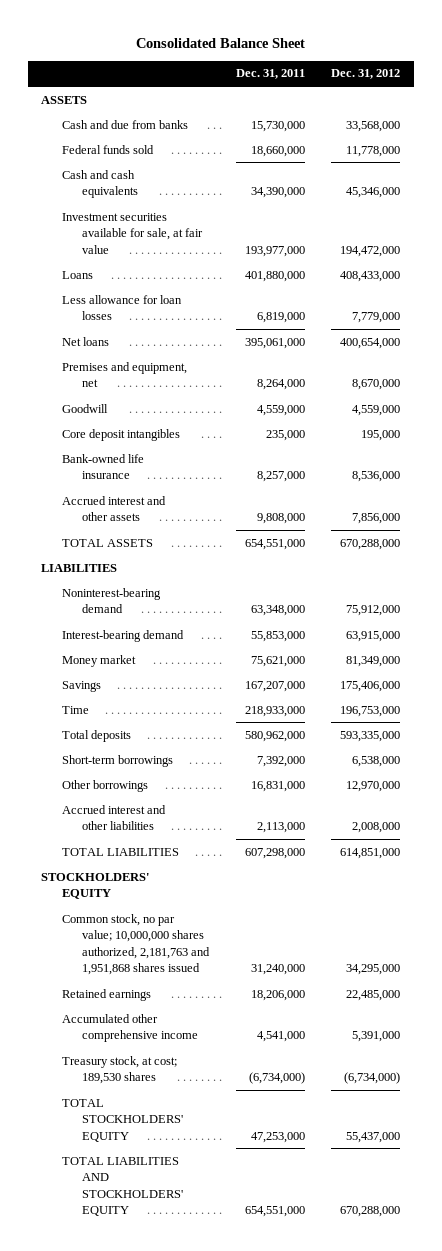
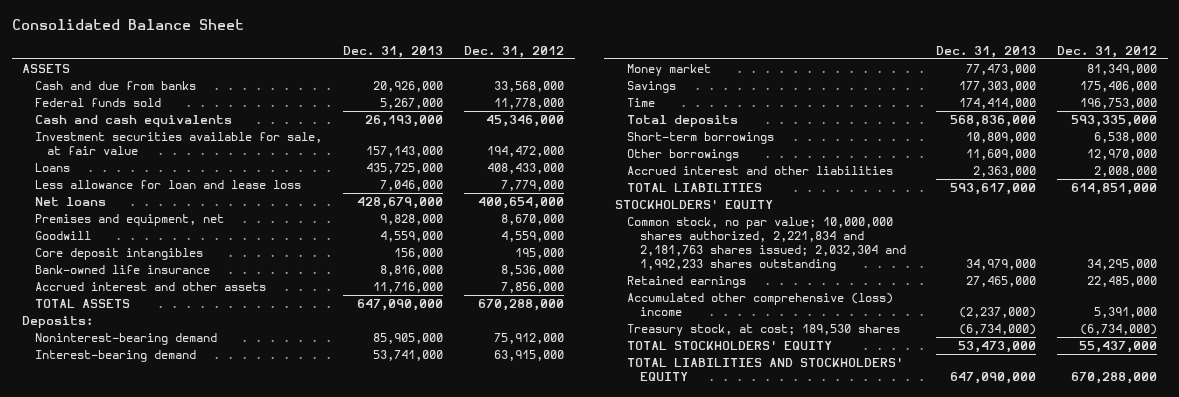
- | Dec. 31, 2011 | Dec. 31, 2012
+ | Dec. 31, 2013 | Dec. 31, 2012
- Less allowance for loan losses | 6,819,000 | 7,779,000
+ Less allowance for loan and lease loss | 7,046,000 | 7,779,000
- LIABILITIES
+ Deposits:
- Common stock, no par value; 10,000,000 shares authorized, 2,181,763 and 1,951,868 shares issued | 31,240,000 | 34,295,000
+ Common stock, no par value; 10,000,000 shares authorized, 2,221,834 and 2,181,763 shares issued; 2,032,304 and 1,992,233 shares outstanding | 34,979,000 | 34,295,000
- Accumulated other comprehensive income | 4,541,000 | 5,391,000
+ Accumulated other comprehensive (loss) income | (2,237,000) | 5,391,000

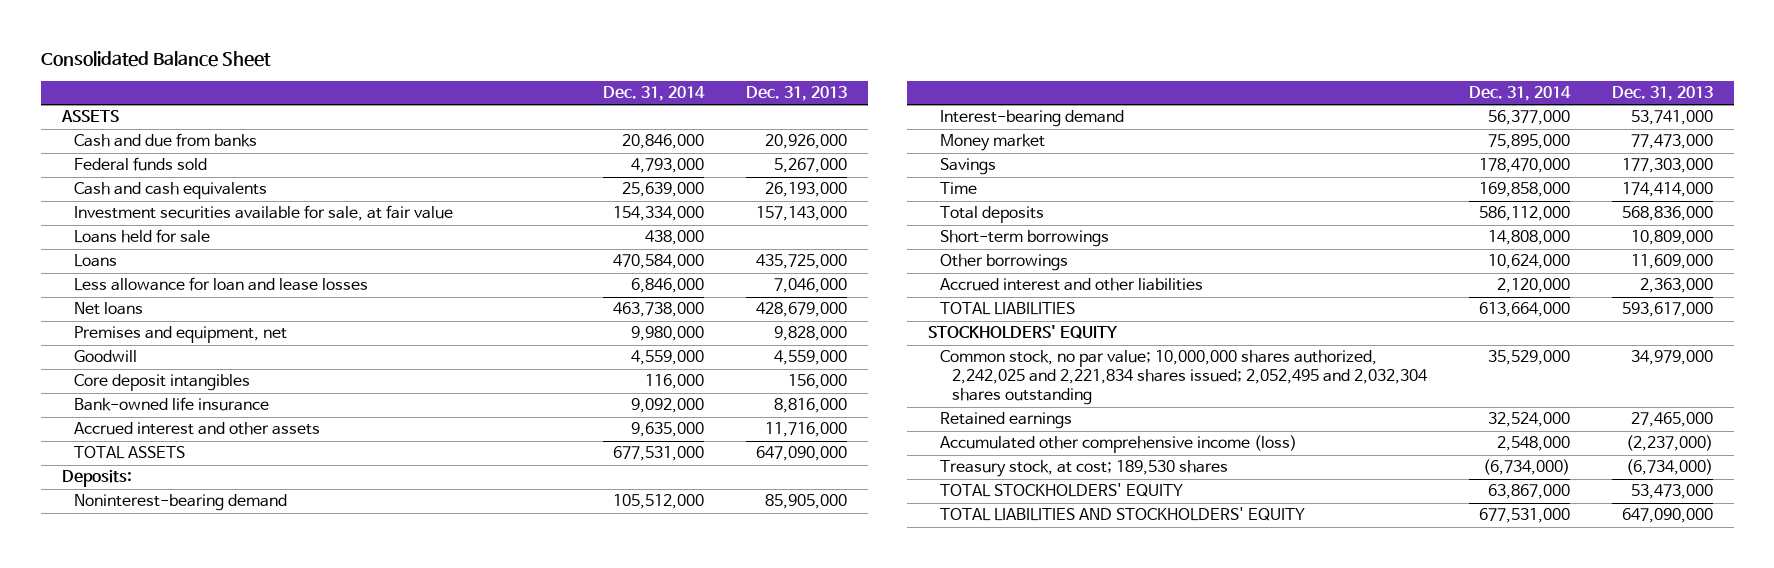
- | Dec. 31, 2013 | Dec. 31, 2012
+ | Dec. 31, 2014 | Dec. 31, 2013
+ Loans held for sale | 438,000 |
- Less allowance for loan and lease loss | 7,046,000 | 7,779,000
+ Less allowance for loan and lease losses | 6,846,000 | 7,046,000
- Common stock, no par value; 10,000,000 shares authorized, 2,221,834 and 2,181,763 shares issued; 2,032,304 and 1,992,233 shares outstanding | 34,979,000 | 34,295,000
+ Common stock, no par value; 10,000,000 shares authorized, 2,242,025 and 2,221,834 shares issued; 2,052,495 and 2,032,304 shares outstanding | 35,529,000 | 34,979,000
- Accumulated other comprehensive (loss) income | (2,237,000) | 5,391,000
+ Accumulated other comprehensive income (loss) | 2,548,000 | (2,237,000)

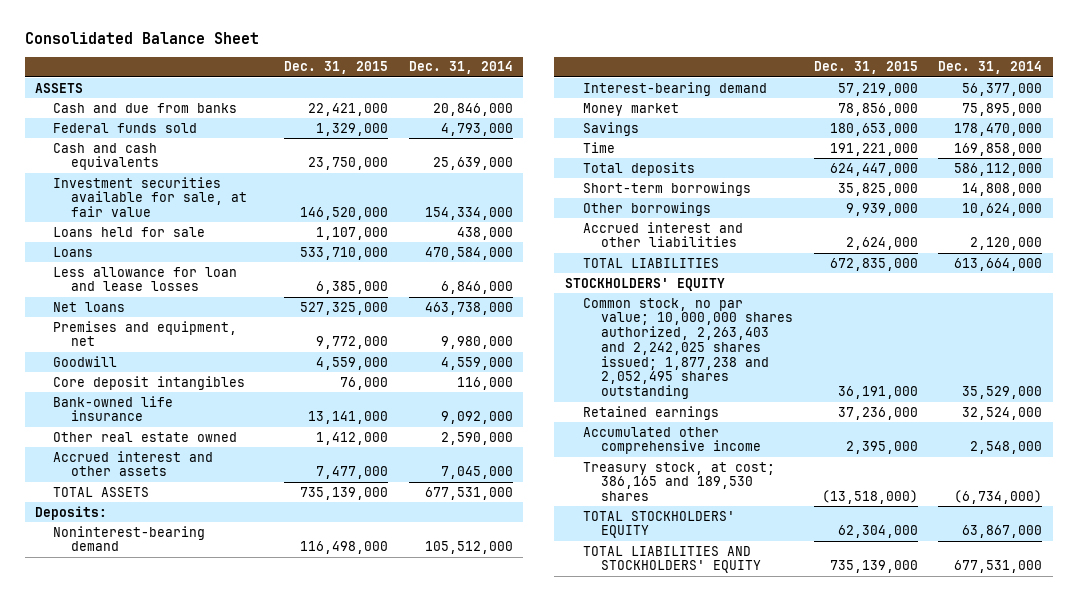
- | Dec. 31, 2014 | Dec. 31, 2013
+ | Dec. 31, 2015 | Dec. 31, 2014
- Accrued interest and other assets | 9,635,000 | 11,716,000
+ Other real estate owned | 1,412,000 | 2,590,000
+ Accrued interest and other assets | 7,477,000 | 7,045,000
- Common stock, no par value; 10,000,000 shares authorized, 2,242,025 and 2,221,834 shares issued; 2,052,495 and 2,032,304 shares outstanding | 35,529,000 | 34,979,000
+ Common stock, no par value; 10,000,000 shares authorized, 2,263,403 and 2,242,025 shares issued; 1,877,238 and 2,052,495 shares outstanding | 36,191,000 | 35,529,000
- Accumulated other comprehensive income (loss) | 2,548,000 | (2,237,000)
- Treasury stock, at cost; 189,530 shares | (6,734,000) | (6,734,000)
+ Accumulated other comprehensive income | 2,395,000 | 2,548,000
+ Treasury stock, at cost; 386,165 and 189,530 shares | (13,518,000) | (6,734,000)

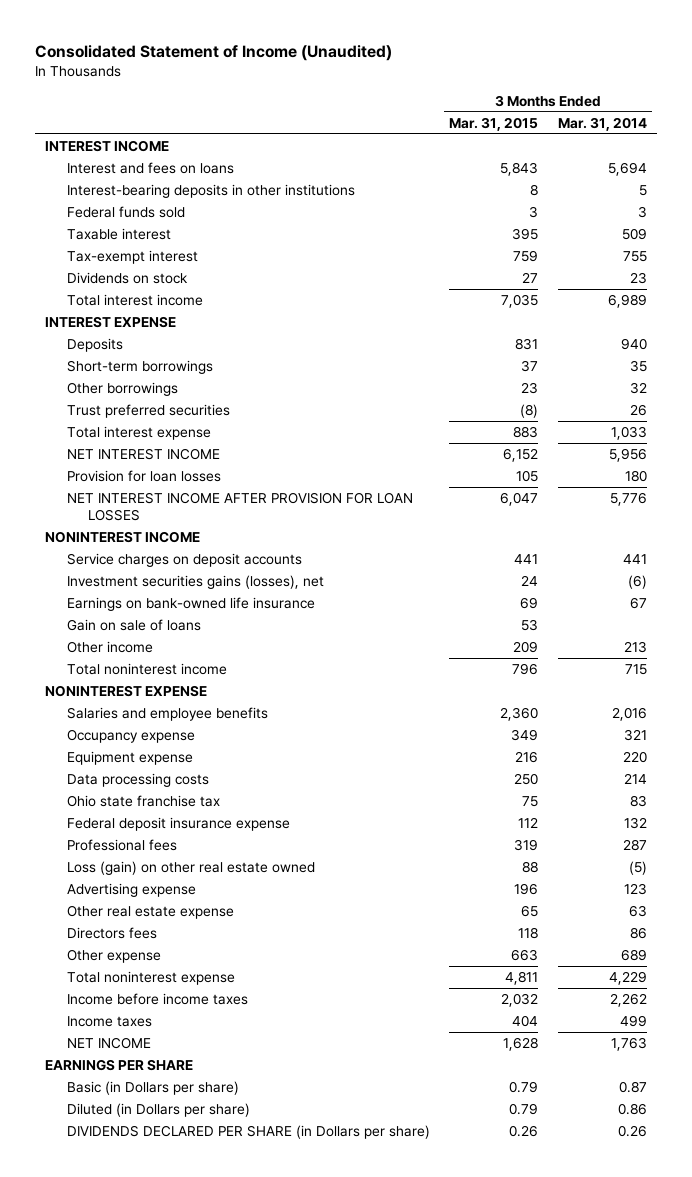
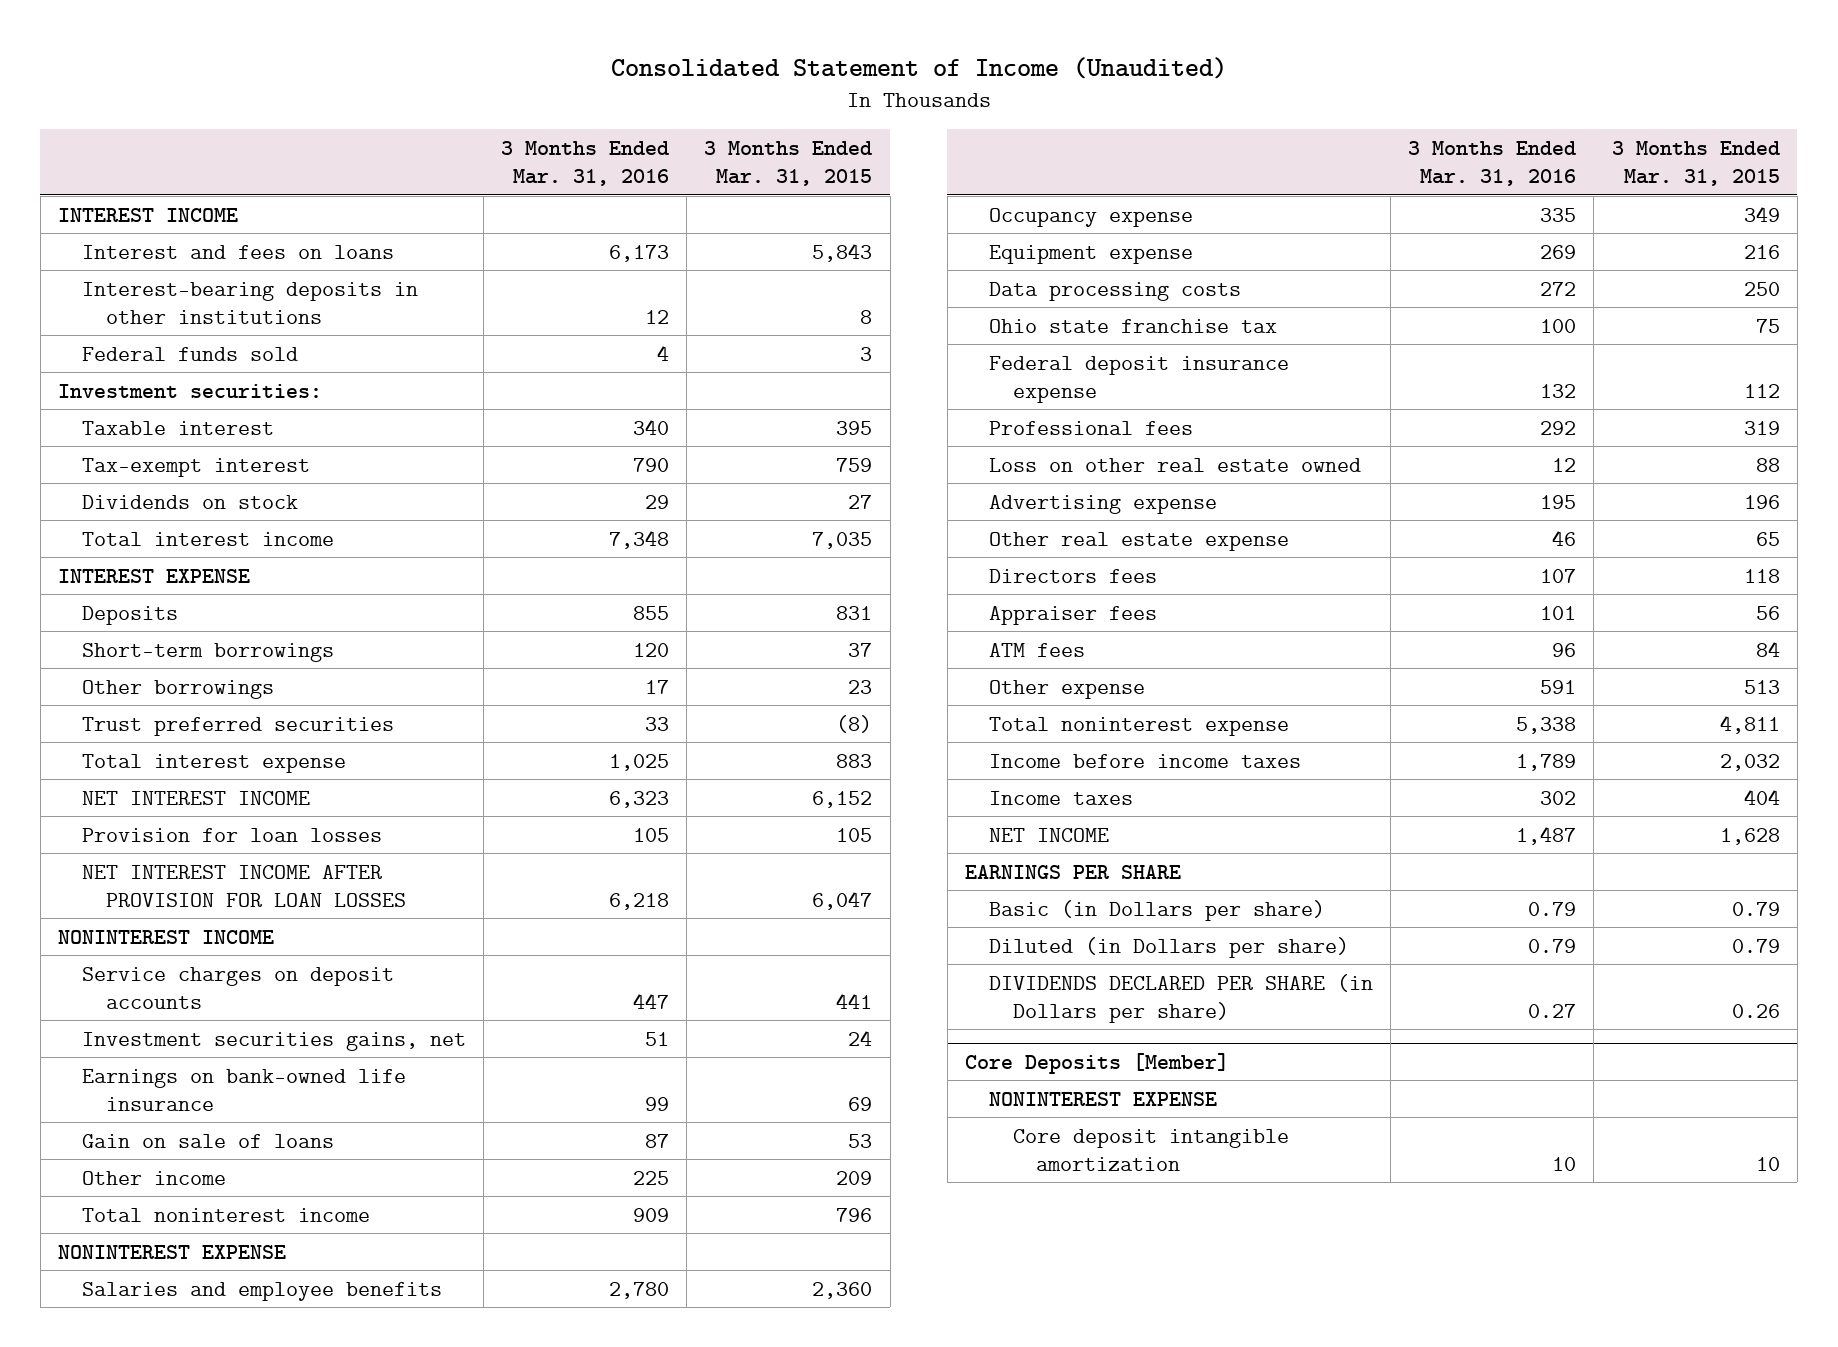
- | 3 Months Ended Mar. 31, 2015 | 3 Months Ended Mar. 31, 2014
+ | 3 Months Ended Mar. 31, 2016 | 3 Months Ended Mar. 31, 2015
+ Investment securities:
- Investment securities gains (losses), net | 24 | (6)
+ Investment securities gains, net | 51 | 24
- Loss (gain) on other real estate owned | 88 | (5)
+ Loss on other real estate owned | 12 | 88
- Other expense | 663 | 689
+ Appraiser fees | 101 | 56
+ ATM fees | 96 | 84
+ Other expense | 591 | 513
+ Core Deposits [Member]
+ NONINTEREST EXPENSE
+ Core deposit intangible amortization | 10 | 10

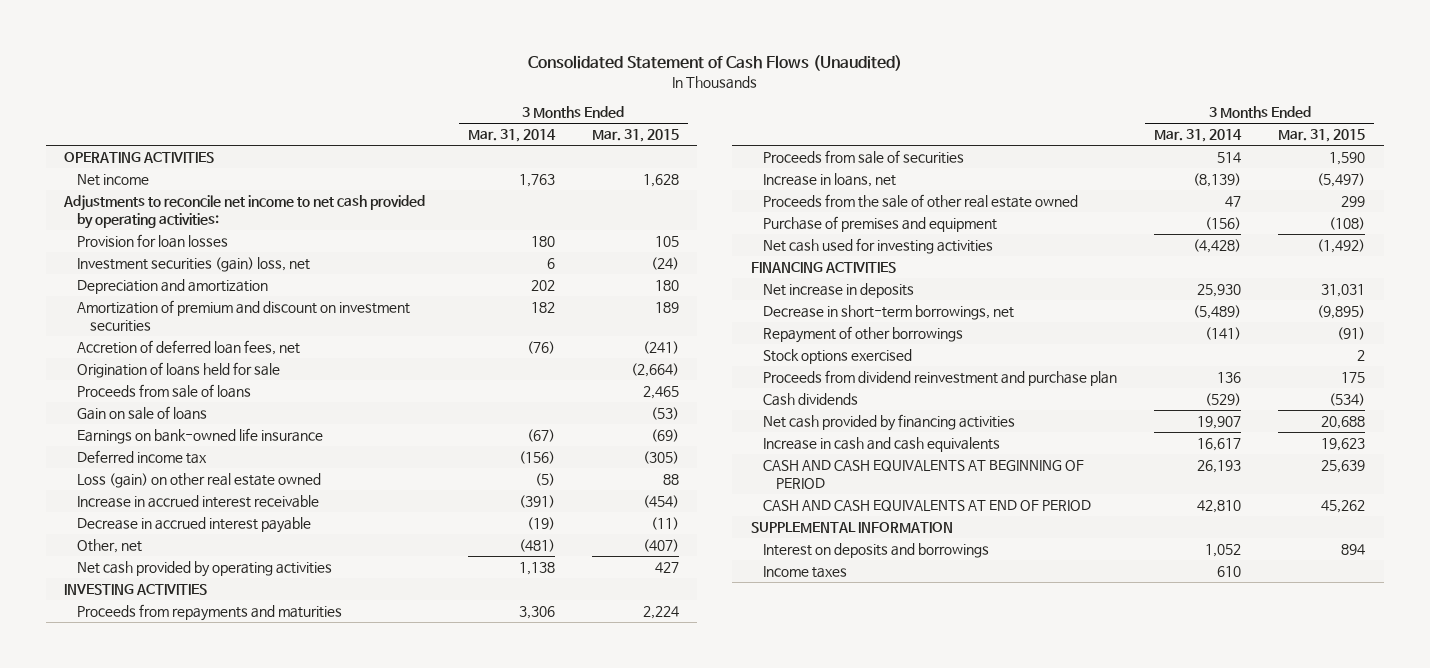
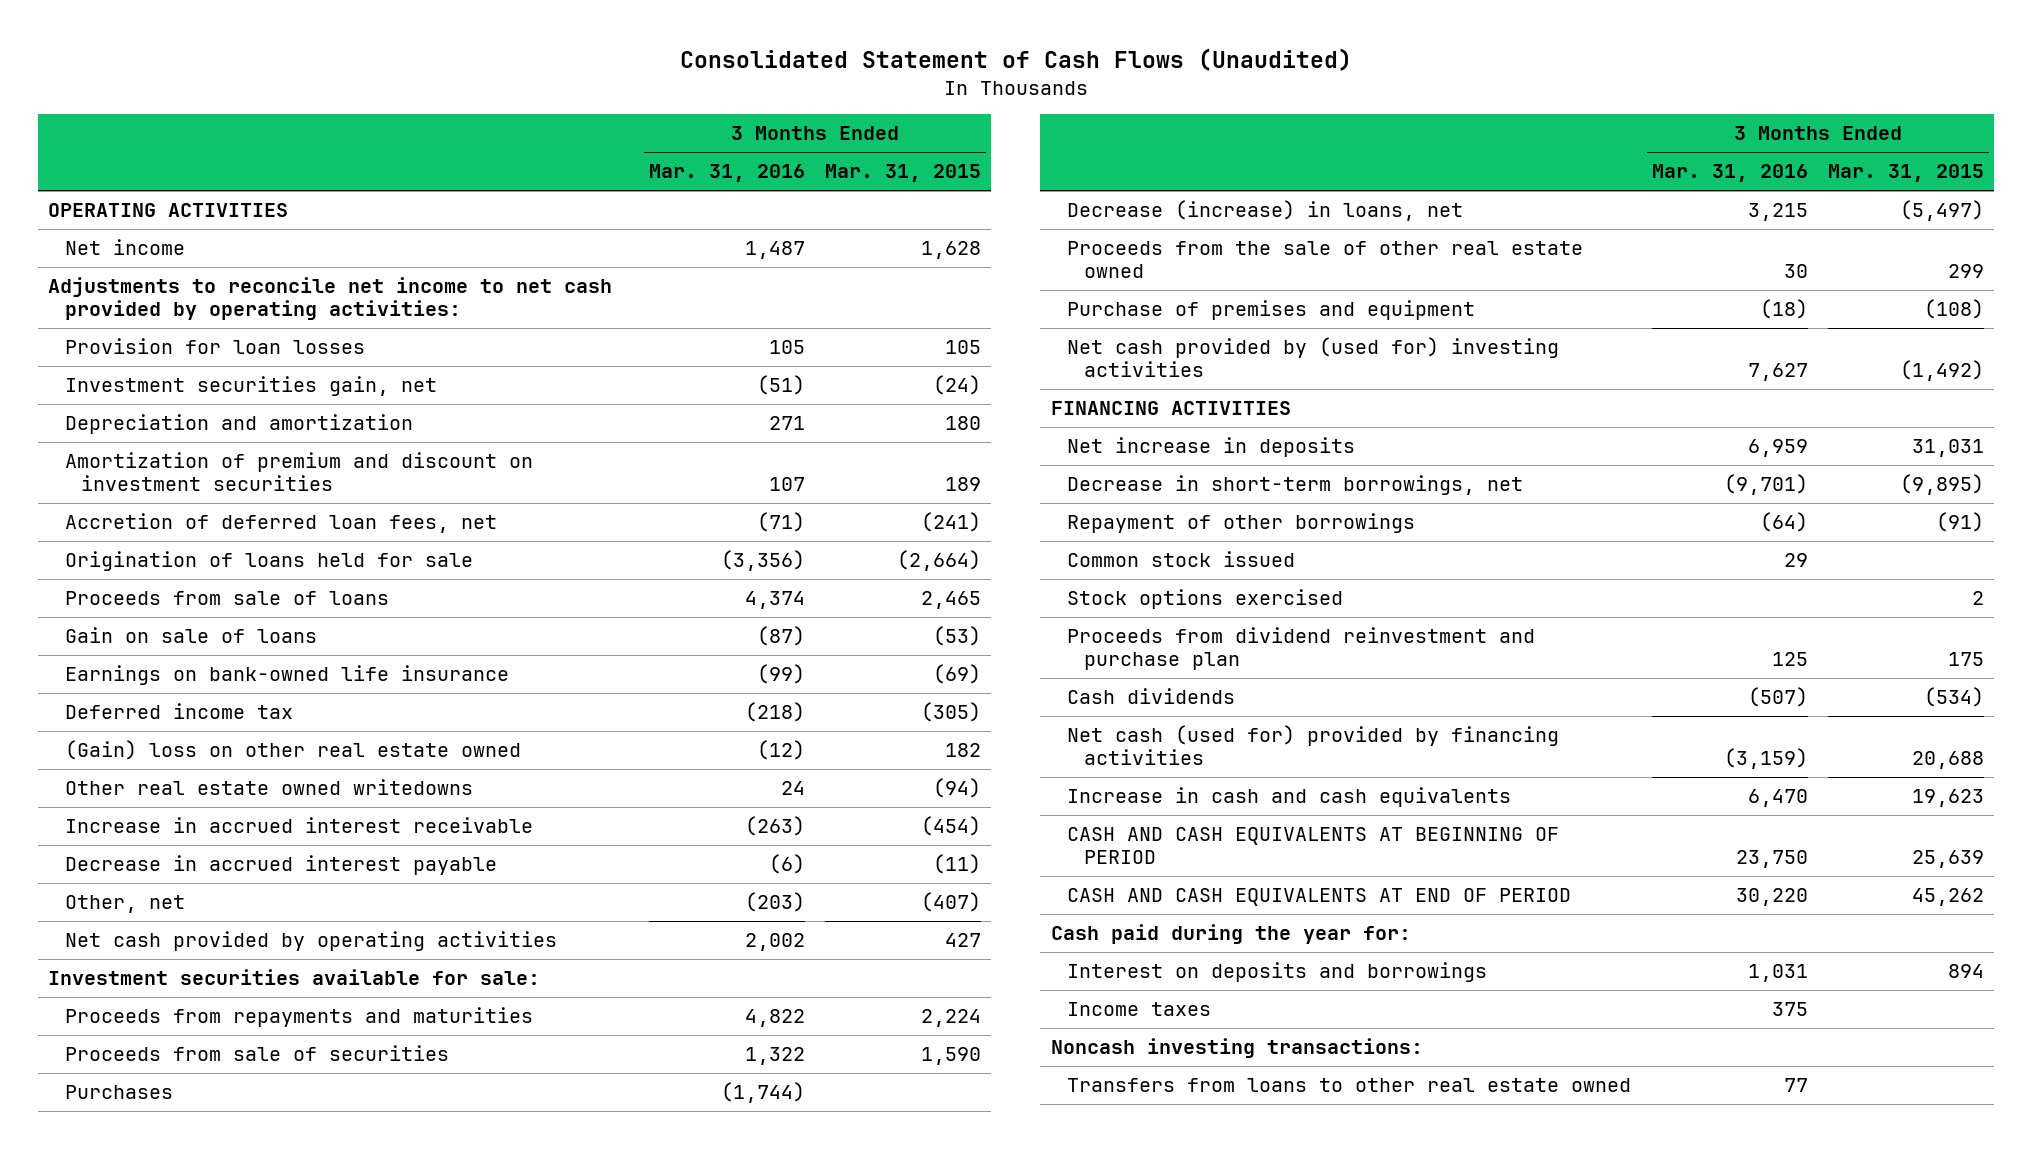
- | 3 Months Ended Mar. 31, 2014 | 3 Months Ended Mar. 31, 2015
+ | 3 Months Ended Mar. 31, 2016 | 3 Months Ended Mar. 31, 2015
- Investment securities (gain) loss, net | 6 | (24)
+ Investment securities gain, net | (51) | (24)
- Loss (gain) on other real estate owned | (5) | 88
+ (Gain) loss on other real estate owned | (12) | 182
+ Other real estate owned writedowns | 24 | (94)
- INVESTING ACTIVITIES
+ Investment securities available for sale:
- Increase in loans, net | (8,139) | (5,497)
+ Purchases | (1,744) |
+ Decrease (increase) in loans, net | 3,215 | (5,497)
- Net cash used for investing activities | (4,428) | (1,492)
+ Net cash provided by (used for) investing activities | 7,627 | (1,492)
+ Common stock issued | 29 |
- Net cash provided by financing activities | 19,907 | 20,688
+ Net cash (used for) provided by financing activities | (3,159) | 20,688
- SUPPLEMENTAL INFORMATION
+ Cash paid during the year for:
+ Noncash investing transactions:
+ Transfers from loans to other real estate owned | 77 |

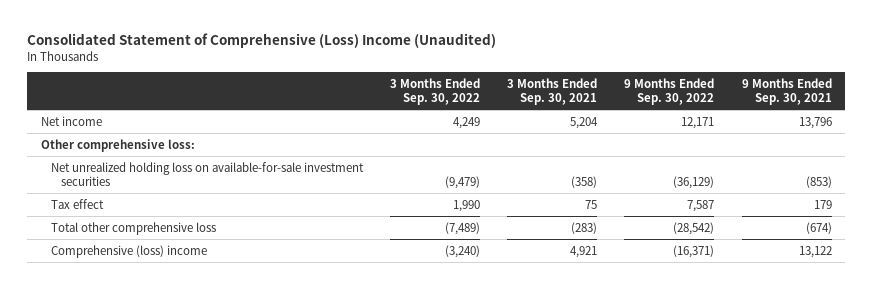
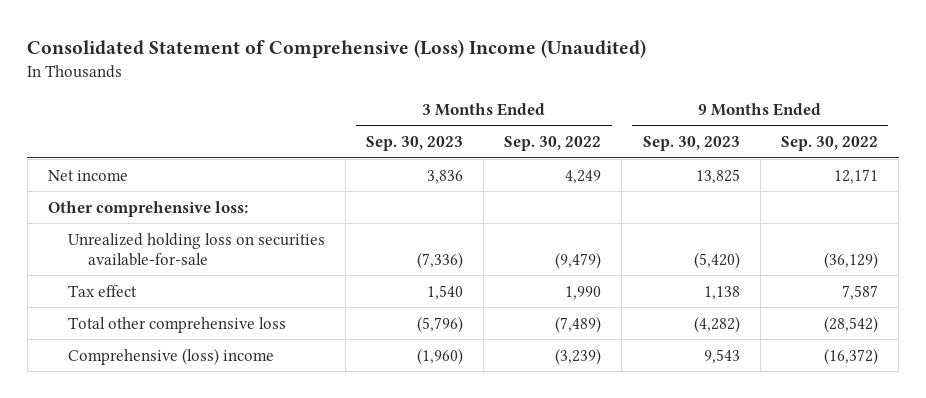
- | 3 Months Ended Sep. 30, 2022 | 3 Months Ended Sep. 30, 2021 | 9 Months Ended Sep. 30, 2022 | 9 Months Ended Sep. 30, 2021
+ | 3 Months Ended Sep. 30, 2023 | 3 Months Ended Sep. 30, 2022 | 9 Months Ended Sep. 30, 2023 | 9 Months Ended Sep. 30, 2022
- Net unrealized holding loss on available-for-sale investment securities | (9,479) | (358) | (36,129) | (853)
+ Unrealized holding loss on securities available-for-sale | (7,336) | (9,479) | (5,420) | (36,129)
- Comprehensive (loss) income | (3,240) | 4,921 | (16,371) | 13,122
+ Comprehensive (loss) income | (1,960) | (3,239) | 9,543 | (16,372)

